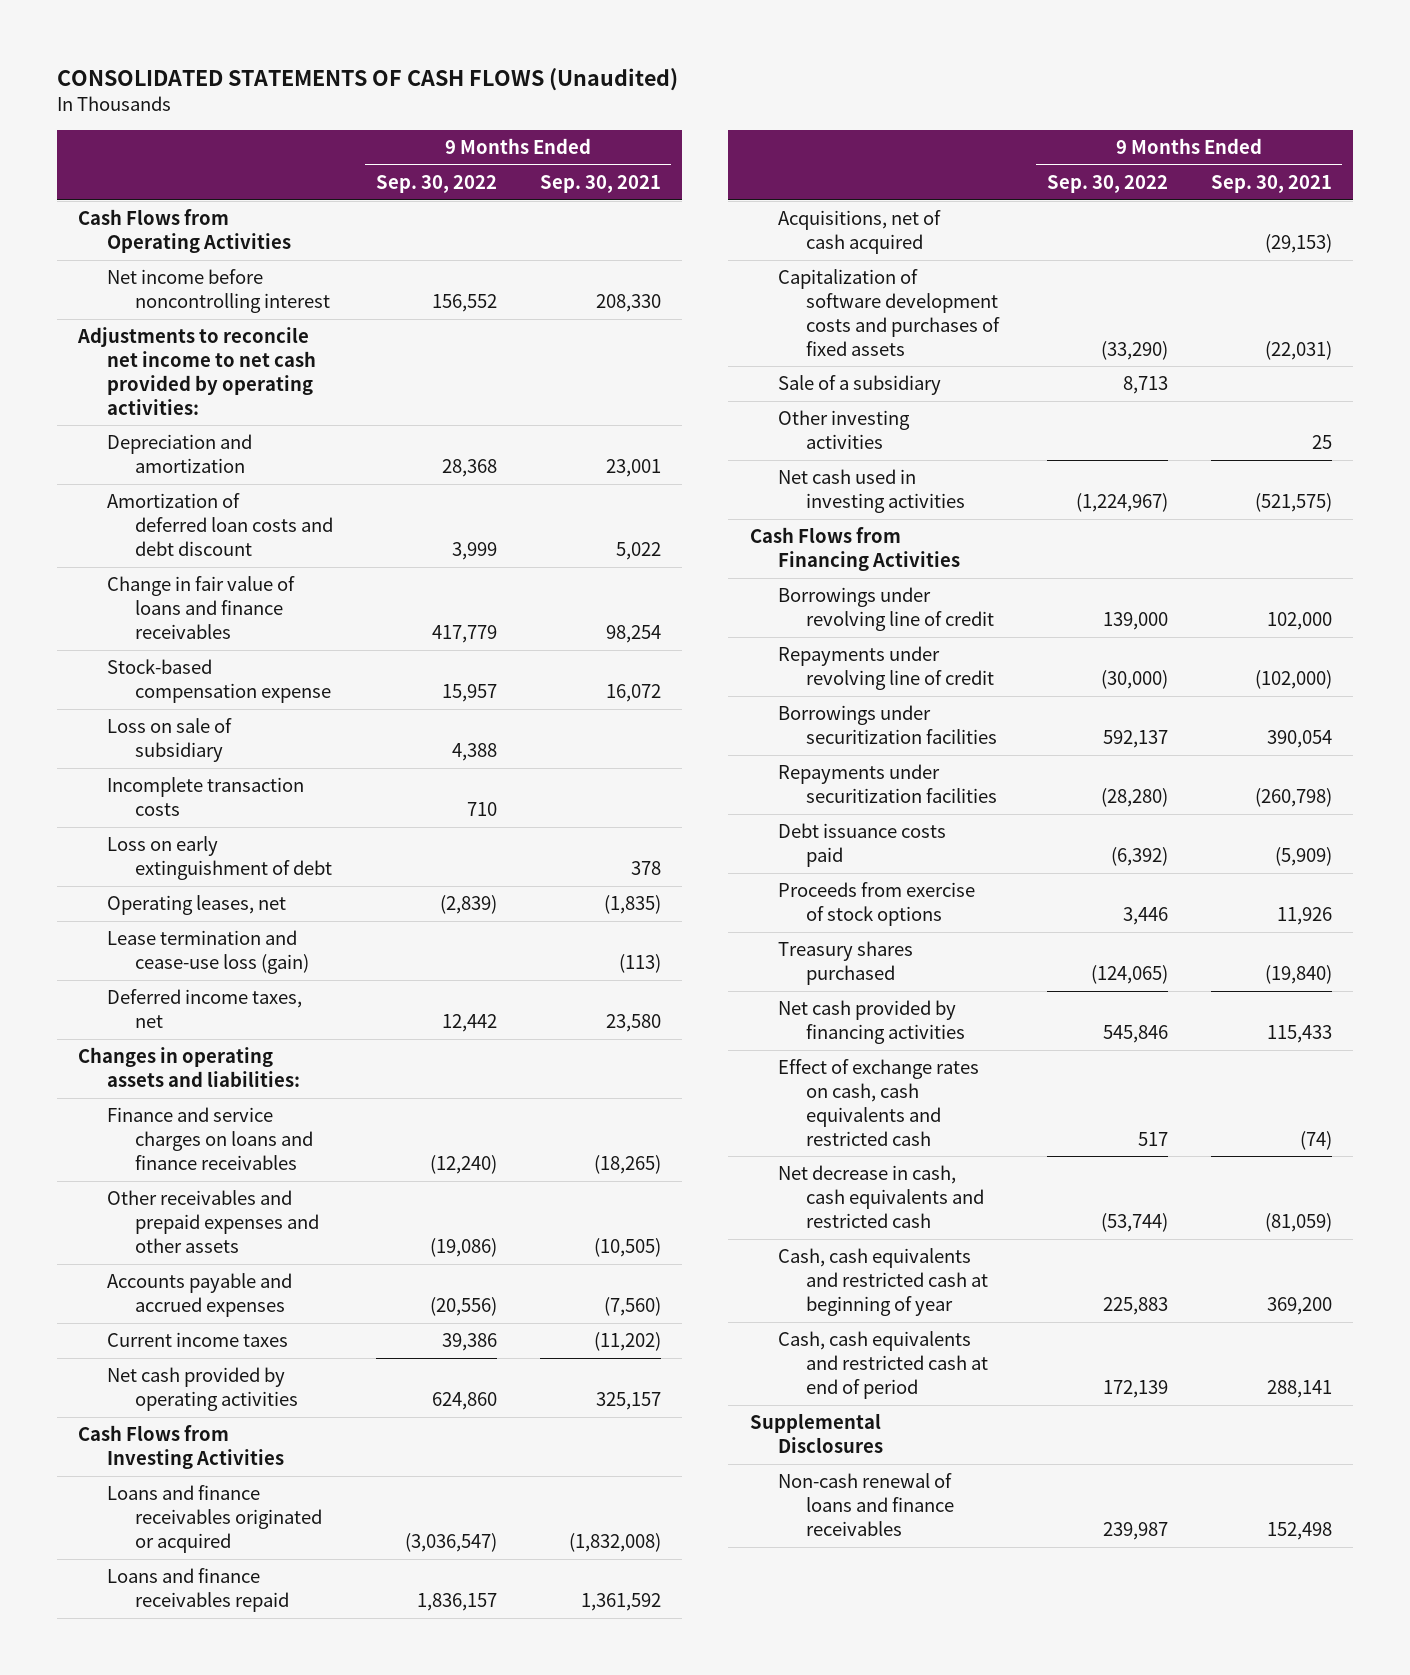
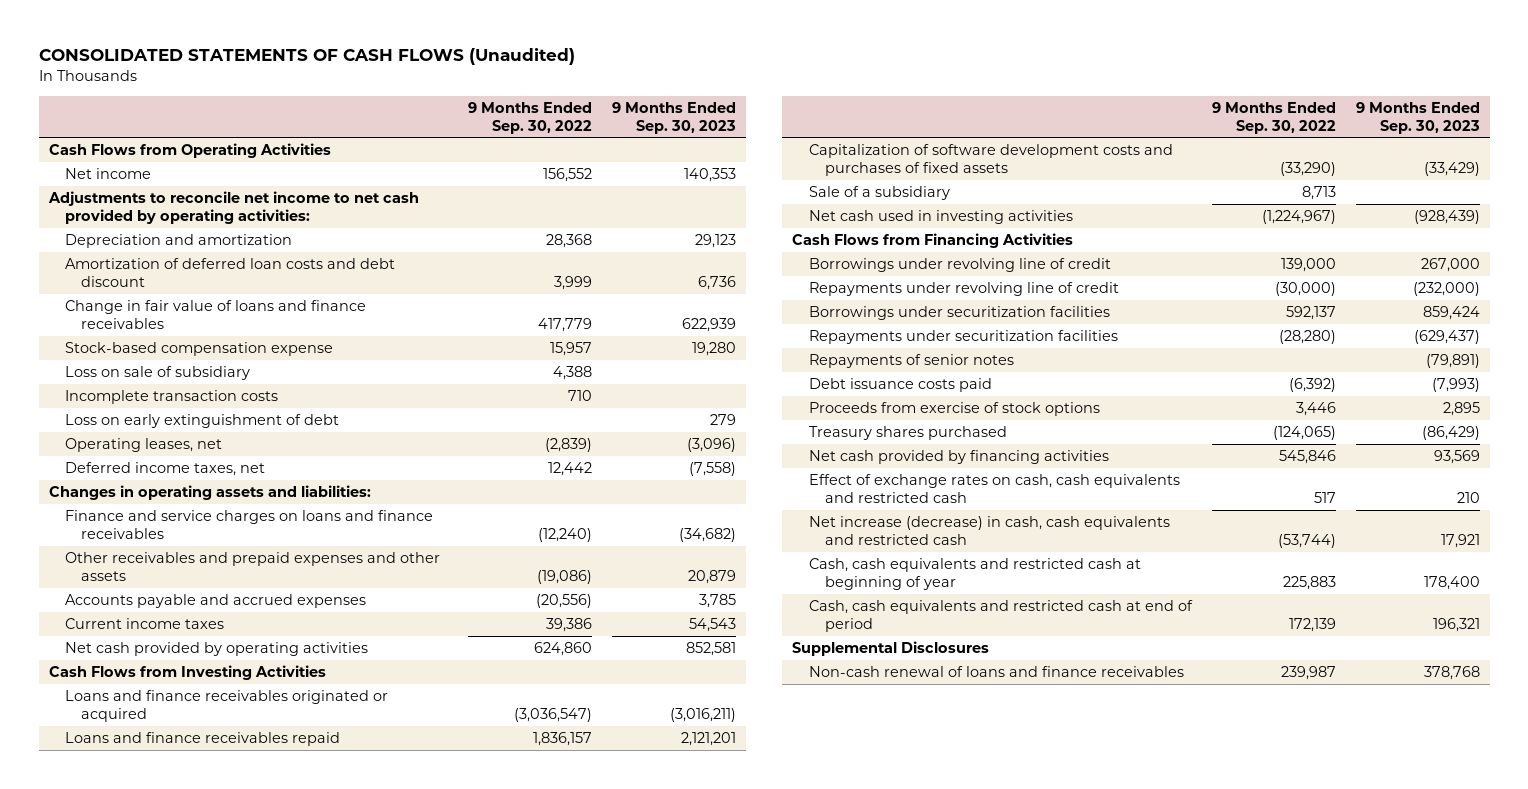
- | 9 Months Ended Sep. 30, 2022 | 9 Months Ended Sep. 30, 2021
+ | 9 Months Ended Sep. 30, 2022 | 9 Months Ended Sep. 30, 2023
- Net income before noncontrolling interest | 156,552 | 208,330
+ Net income | 156,552 | 140,353
- Lease termination and cease-use loss (gain) | | (113)
- Acquisitions, net of cash acquired | | (29,153)
- Other investing activities | | 25
+ Repayments of senior notes | | (79,891)
- Net decrease in cash, cash equivalents and restricted cash | (53,744) | (81,059)
+ Net increase (decrease) in cash, cash equivalents and restricted cash | (53,744) | 17,921

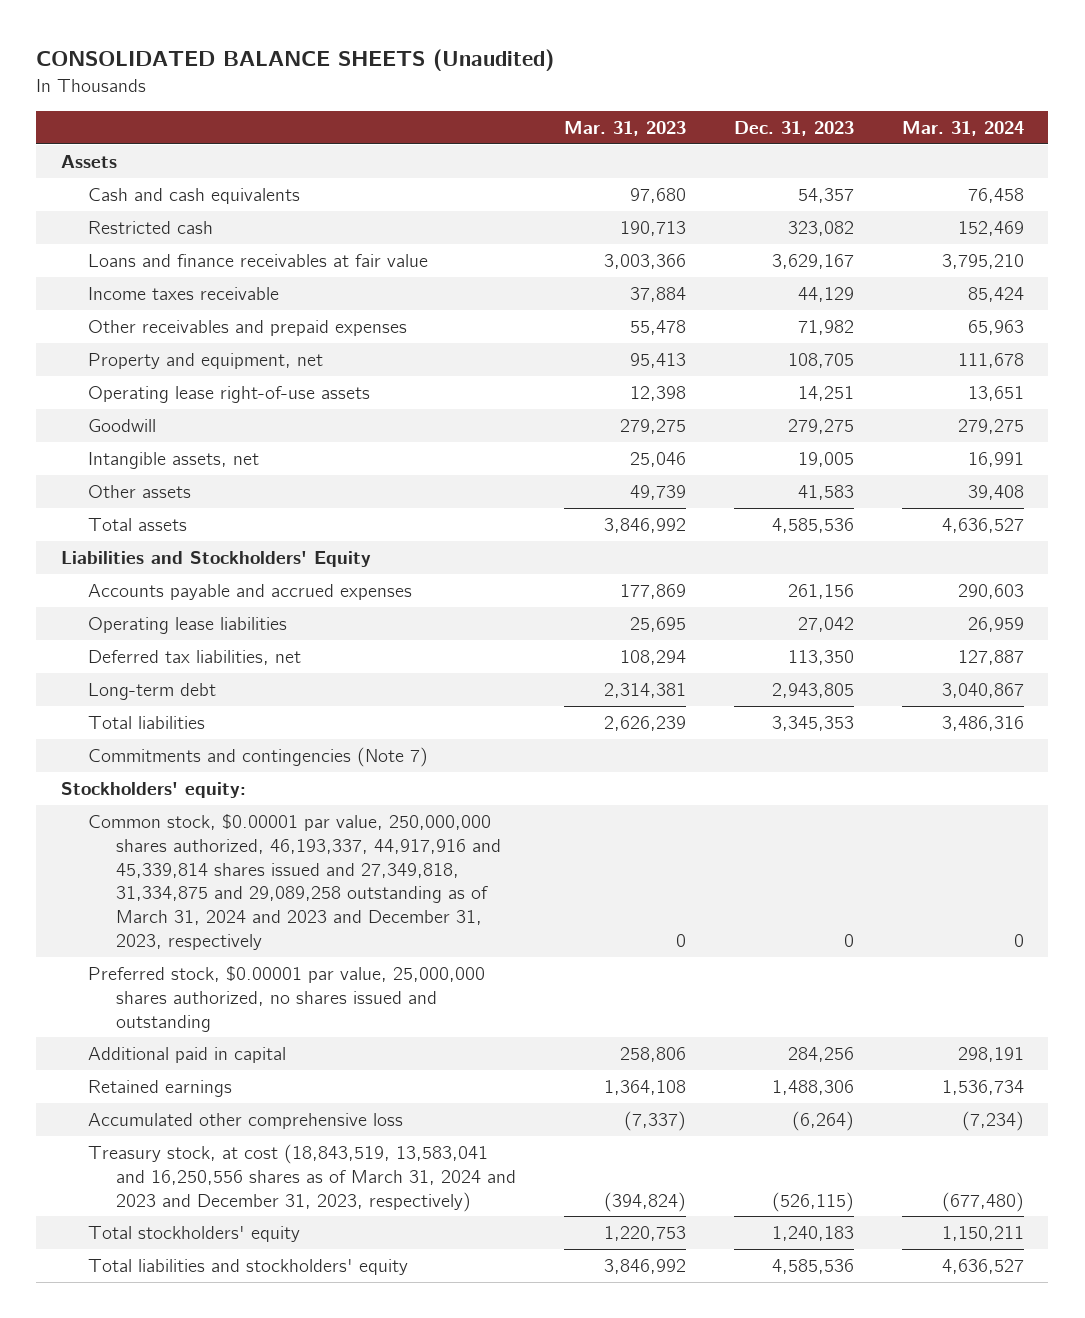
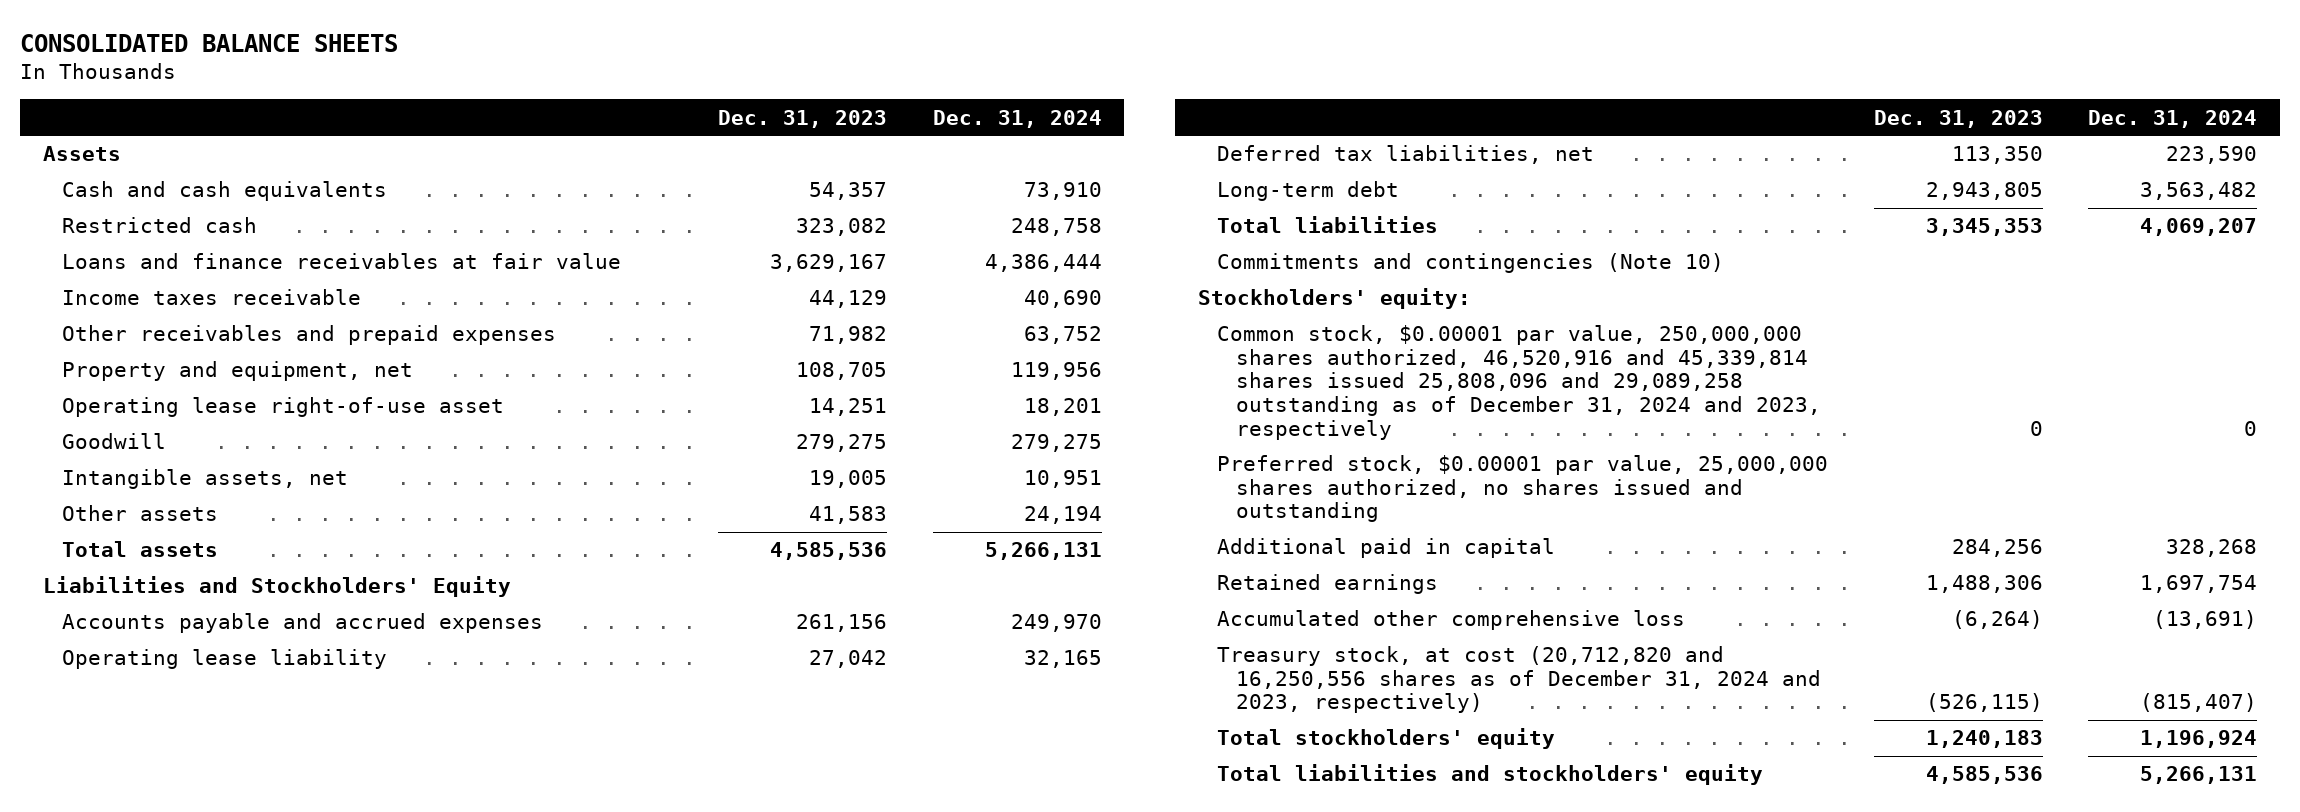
- CONSOLIDATED BALANCE SHEETS (Unaudited)
+ CONSOLIDATED BALANCE SHEETS
- | Mar. 31, 2023 | Dec. 31, 2023 | Mar. 31, 2024
+ | Dec. 31, 2023 | Dec. 31, 2024
- Operating lease right-of-use assets | 12,398 | 14,251 | 13,651
+ Operating lease right-of-use asset | 14,251 | 18,201
- Operating lease liabilities | 25,695 | 27,042 | 26,959
+ Operating lease liability | 27,042 | 32,165
- Commitments and contingencies (Note 7)
+ Commitments and contingencies (Note 10)
- Common stock, $0.00001 par value, 250,000,000 shares authorized, 46,193,337, 44,917,916 and 45,339,814 shares issued and 27,349,818, 31,334,875 and 29,089,258 outstanding as of March 31, 2024 and 2023 and December 31, 2023, respectively | 0 | 0 | 0
+ Common stock, $0.00001 par value, 250,000,000 shares authorized, 46,520,916 and 45,339,814 shares issued 25,808,096 and 29,089,258 outstanding as of December 31, 2024 and 2023, respectively | 0 | 0
- Treasury stock, at cost (18,843,519, 13,583,041 and 16,250,556 shares as of March 31, 2024 and 2023 and December 31, 2023, respectively) | (394,824) | (526,115) | (677,480)
+ Treasury stock, at cost (20,712,820 and 16,250,556 shares as of December 31, 2024 and 2023, respectively) | (526,115) | (815,407)

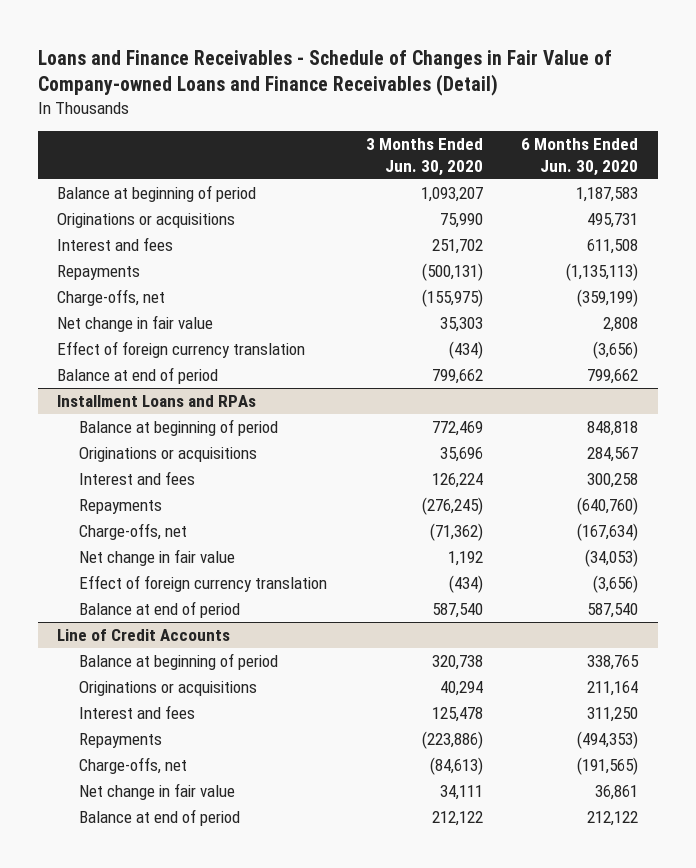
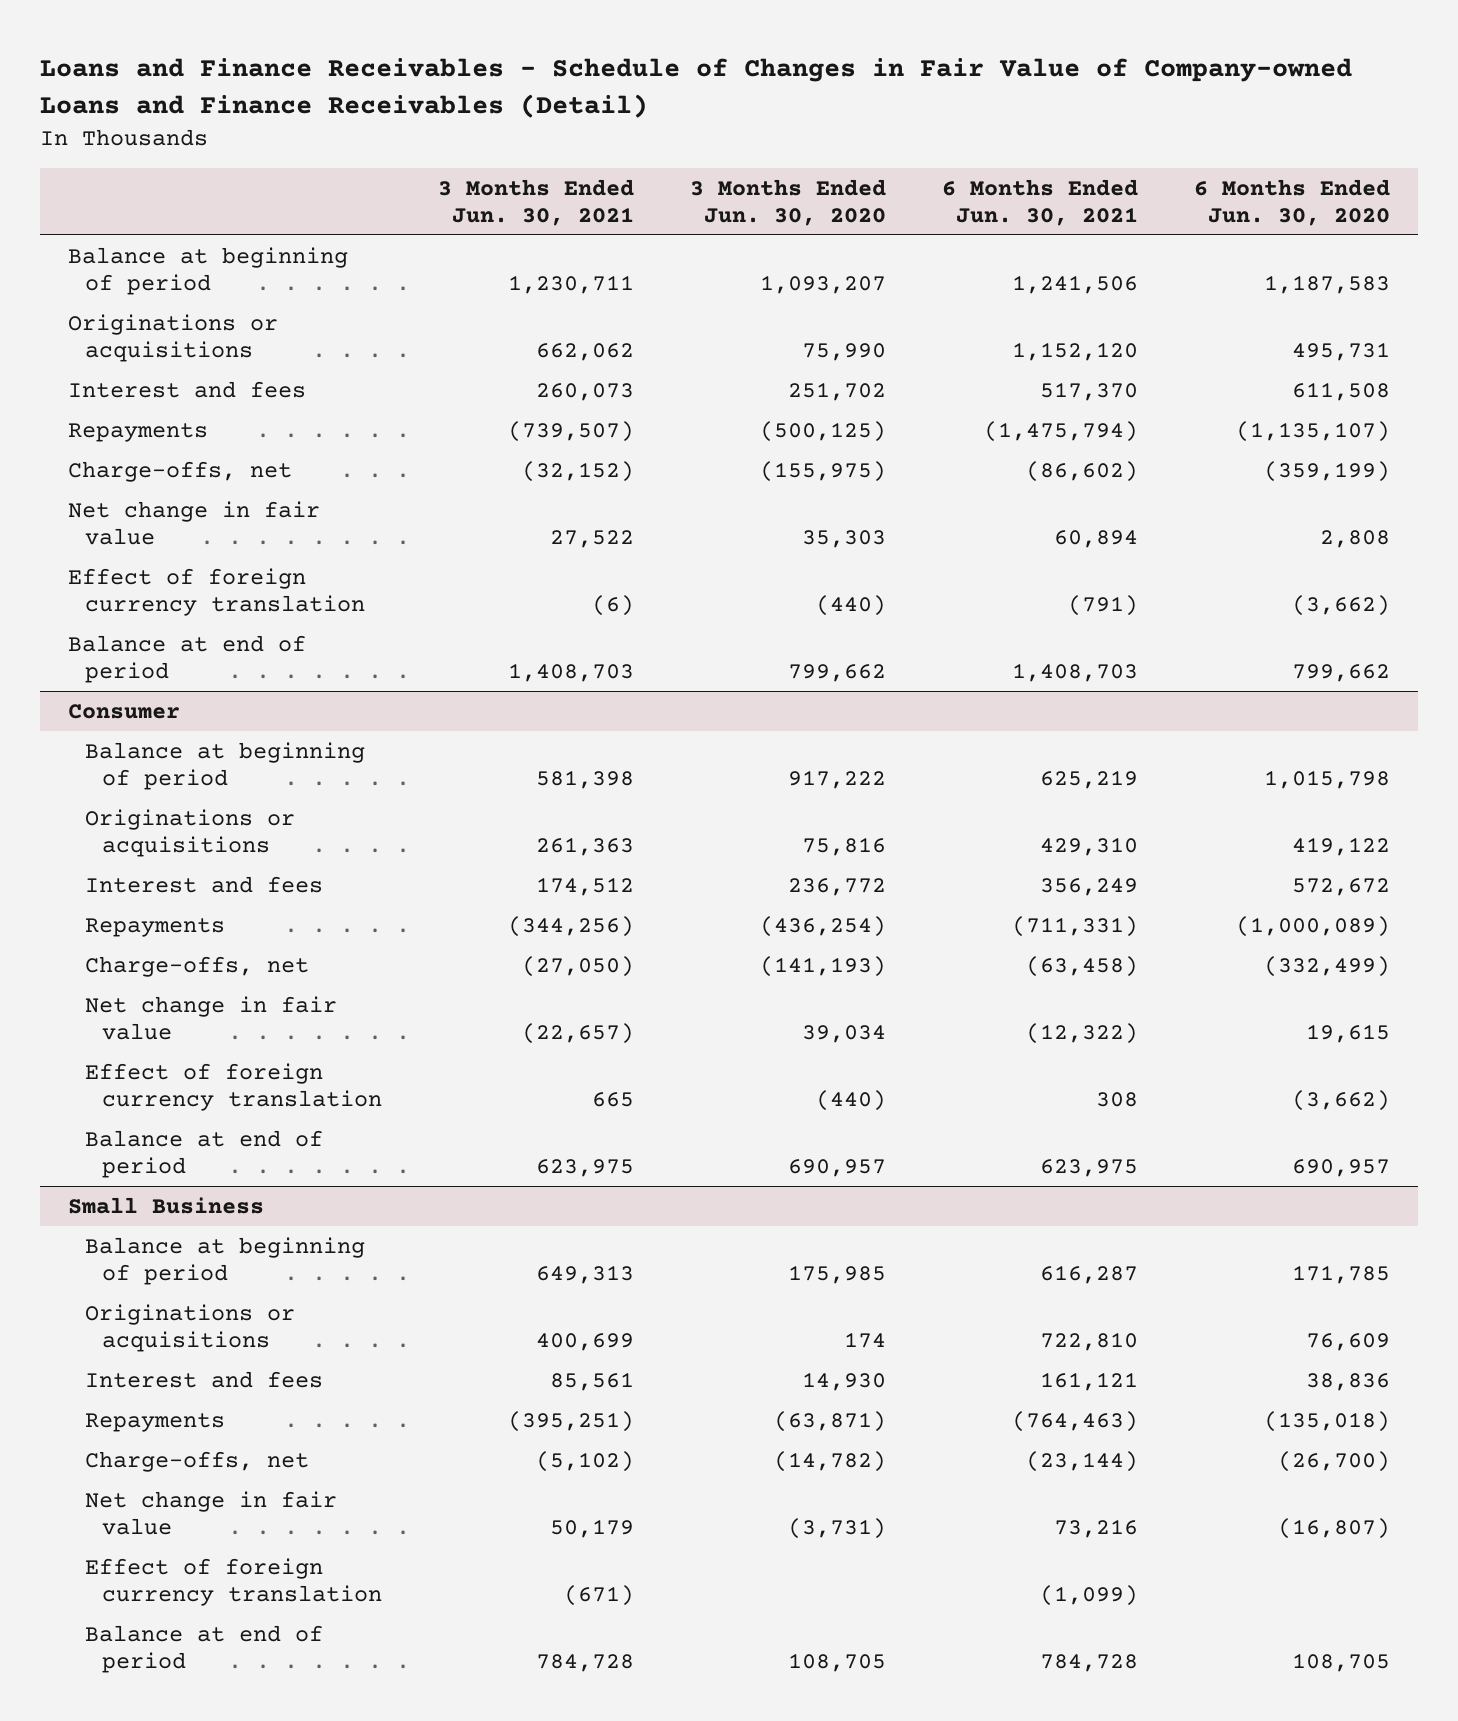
- | 3 Months Ended Jun. 30, 2020 | 6 Months Ended Jun. 30, 2020
+ | 3 Months Ended Jun. 30, 2021 | 3 Months Ended Jun. 30, 2020 | 6 Months Ended Jun. 30, 2021 | 6 Months Ended Jun. 30, 2020
- Repayments | (500,131) | (1,135,113)
+ Repayments | (739,507) | (500,125) | (1,475,794) | (1,135,107)
- Effect of foreign currency translation | (434) | (3,656)
+ Effect of foreign currency translation | (6) | (440) | (791) | (3,662)
- Installment Loans and RPAs
- Balance at beginning of period | 772,469 | 848,818
- Originations or acquisitions | 35,696 | 284,567
- Interest and fees | 126,224 | 300,258
- Repayments | (276,245) | (640,760)
- Charge-offs, net | (71,362) | (167,634)
- Net change in fair value | 1,192 | (34,053)
- Effect of foreign currency translation | (434) | (3,656)
- Balance at end of period | 587,540 | 587,540
- Line of Credit Accounts
- Balance at beginning of period | 320,738 | 338,765
- Originations or acquisitions | 40,294 | 211,164
- Interest and fees | 125,478 | 311,250
- Repayments | (223,886) | (494,353)
- Charge-offs, net | (84,613) | (191,565)
- Net change in fair value | 34,111 | 36,861
- Balance at end of period | 212,122 | 212,122
+ Consumer
+ Balance at beginning of period | 581,398 | 917,222 | 625,219 | 1,015,798
+ Originations or acquisitions | 261,363 | 75,816 | 429,310 | 419,122
+ Interest and fees | 174,512 | 236,772 | 356,249 | 572,672
+ Repayments | (344,256) | (436,254) | (711,331) | (1,000,089)
+ Charge-offs, net | (27,050) | (141,193) | (63,458) | (332,499)
+ Net change in fair value | (22,657) | 39,034 | (12,322) | 19,615
+ Effect of foreign currency translation | 665 | (440) | 308 | (3,662)
+ Balance at end of period | 623,975 | 690,957 | 623,975 | 690,957
+ Small Business
+ Balance at beginning of period | 649,313 | 175,985 | 616,287 | 171,785
+ Originations or acquisitions | 400,699 | 174 | 722,810 | 76,609
+ Interest and fees | 85,561 | 14,930 | 161,121 | 38,836
+ Repayments | (395,251) | (63,871) | (764,463) | (135,018)
+ Charge-offs, net | (5,102) | (14,782) | (23,144) | (26,700)
+ Net change in fair value | 50,179 | (3,731) | 73,216 | (16,807)
+ Effect of foreign currency translation | (671) | | (1,099) |
+ Balance at end of period | 784,728 | 108,705 | 784,728 | 108,705

